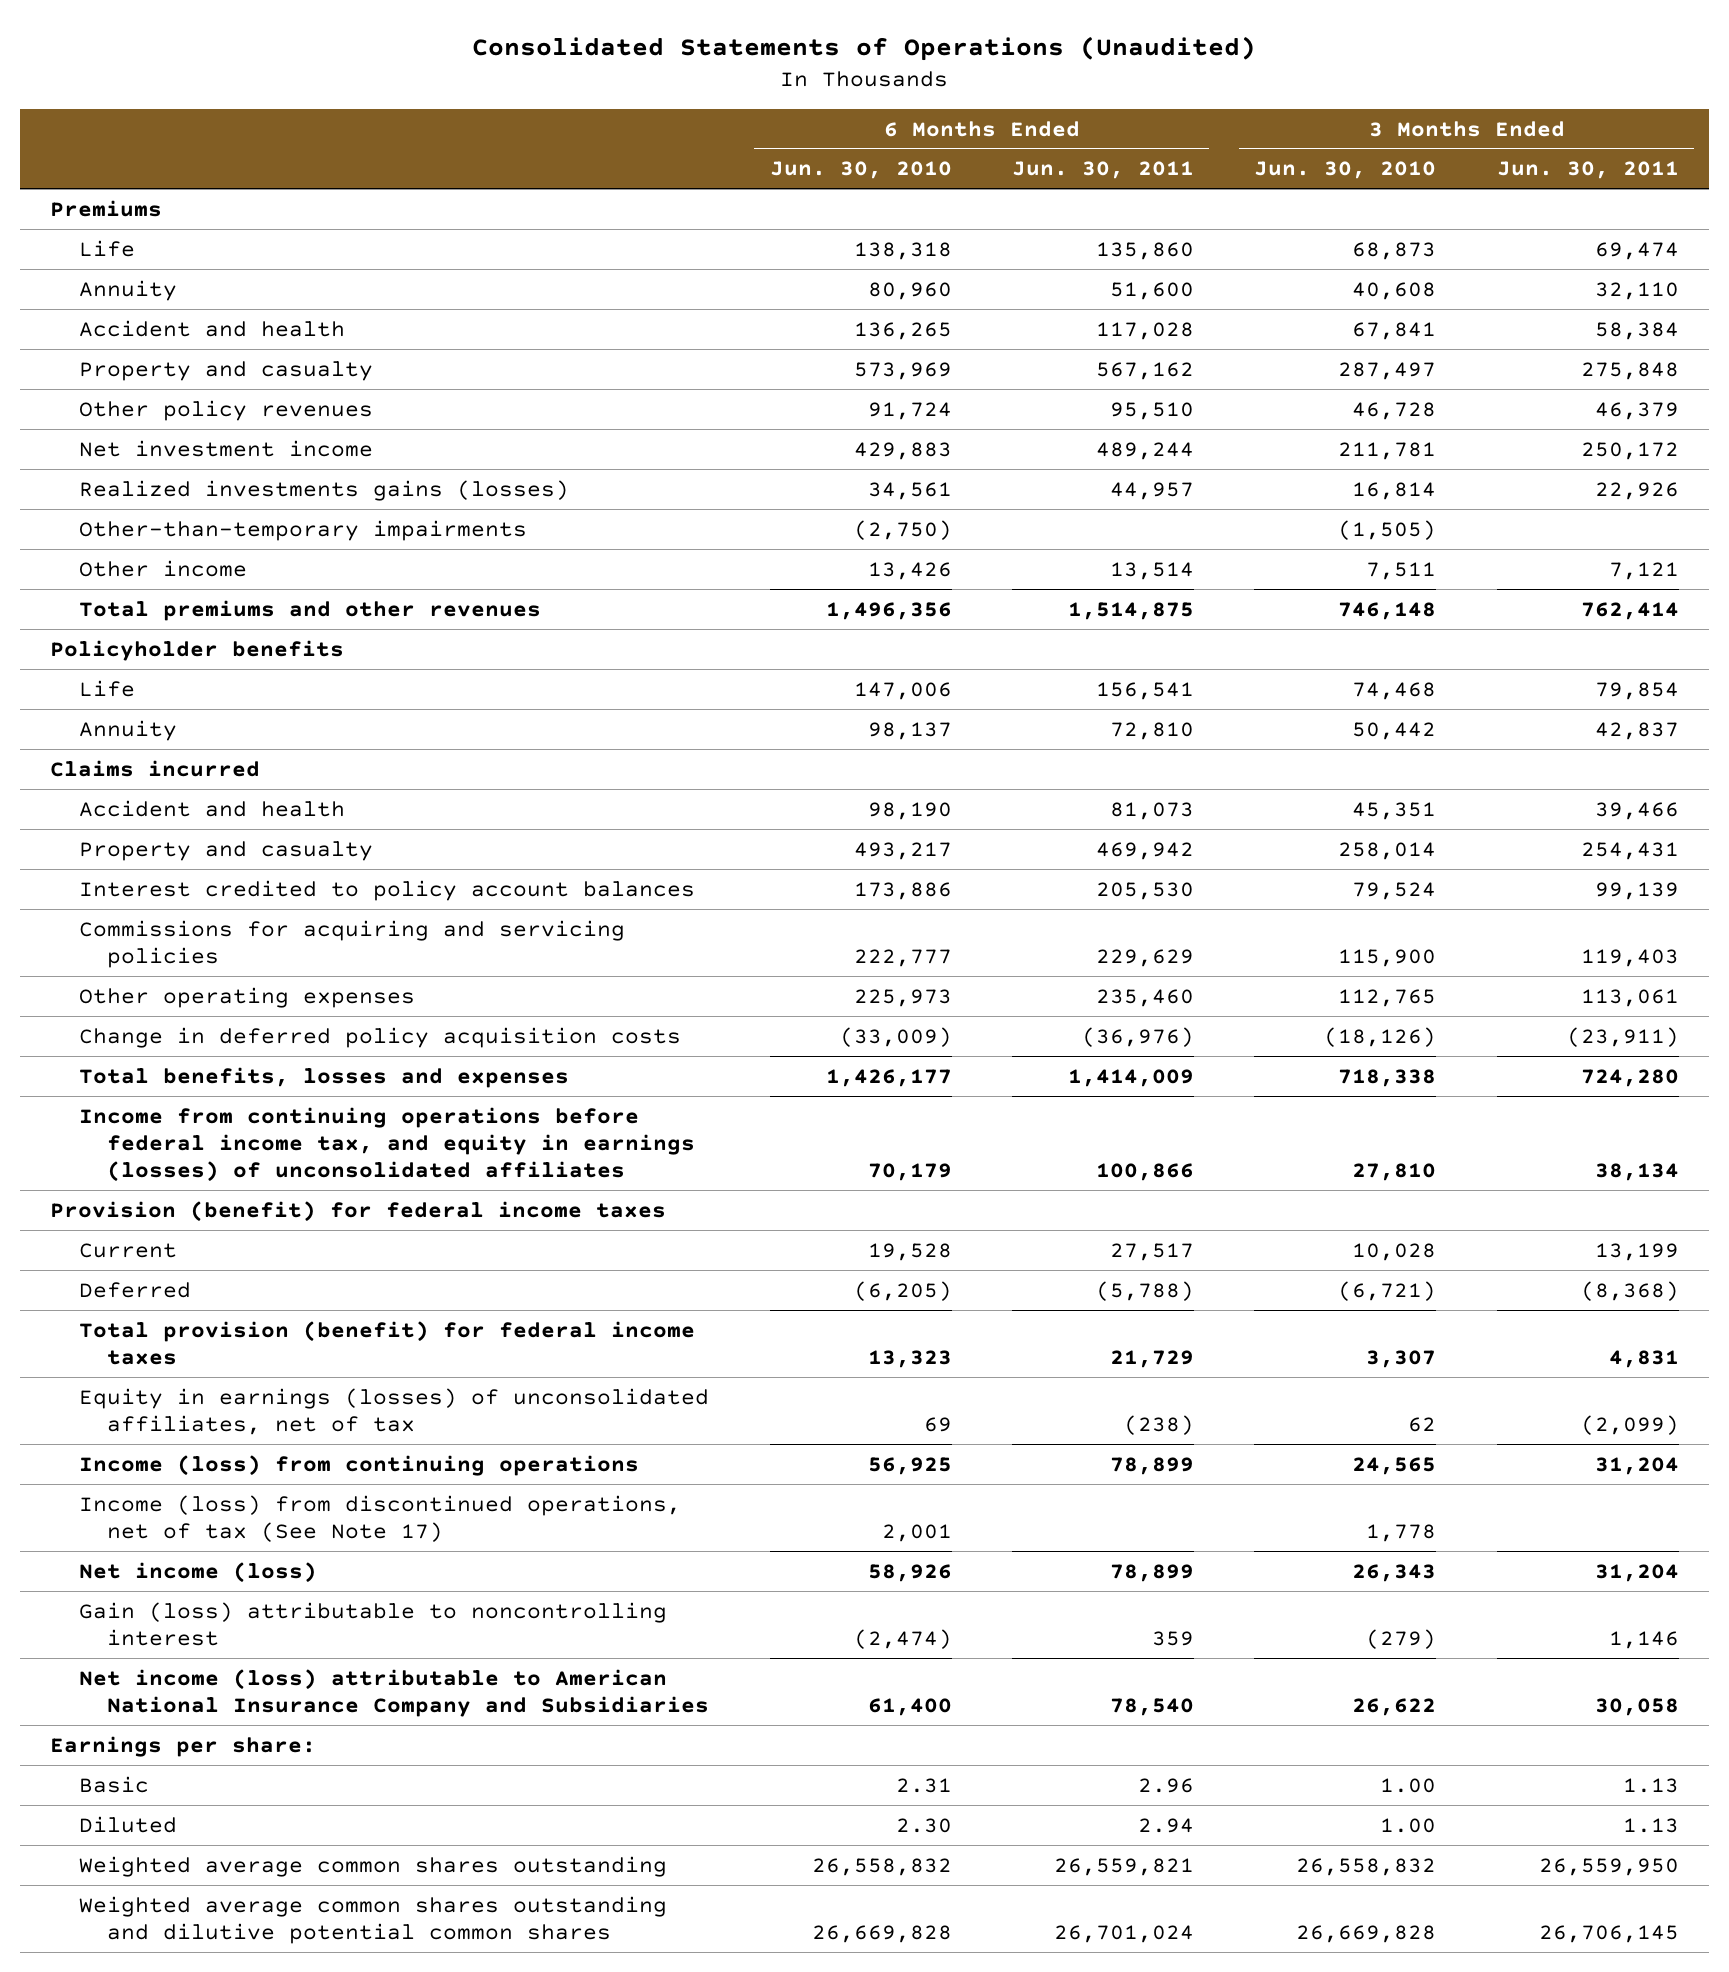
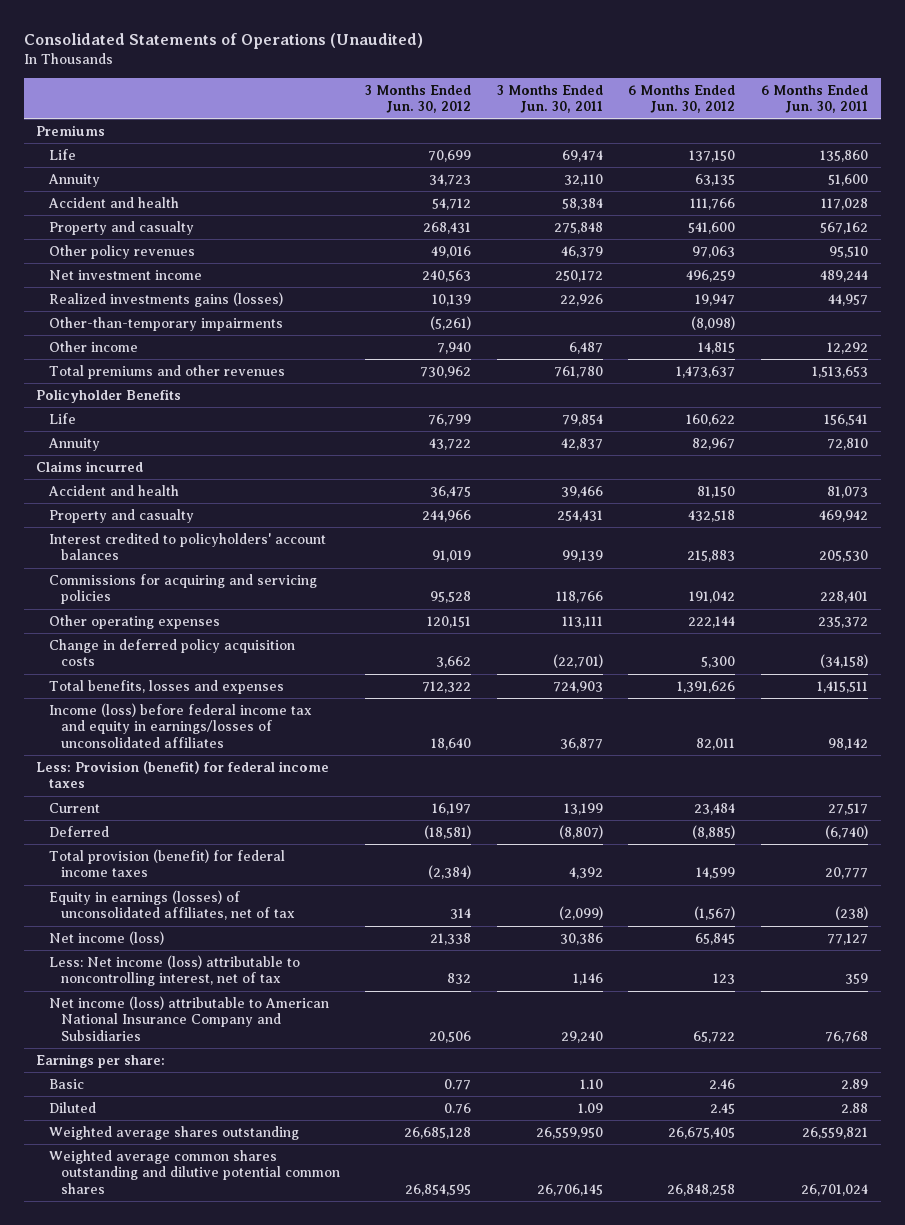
- | 6 Months Ended Jun. 30, 2010 | 6 Months Ended Jun. 30, 2011 | 3 Months Ended Jun. 30, 2010 | 3 Months Ended Jun. 30, 2011
+ | 3 Months Ended Jun. 30, 2012 | 3 Months Ended Jun. 30, 2011 | 6 Months Ended Jun. 30, 2012 | 6 Months Ended Jun. 30, 2011
- Other income | 13,426 | 13,514 | 7,511 | 7,121
- Total premiums and other revenues | 1,496,356 | 1,514,875 | 746,148 | 762,414
- Policyholder benefits
+ Other income | 7,940 | 6,487 | 14,815 | 12,292
+ Total premiums and other revenues | 730,962 | 761,780 | 1,473,637 | 1,513,653
+ Policyholder Benefits
- Interest credited to policy account balances | 173,886 | 205,530 | 79,524 | 99,139
- Commissions for acquiring and servicing policies | 222,777 | 229,629 | 115,900 | 119,403
- Other operating expenses | 225,973 | 235,460 | 112,765 | 113,061
- Change in deferred policy acquisition costs | (33,009) | (36,976) | (18,126) | (23,911)
- Total benefits, losses and expenses | 1,426,177 | 1,414,009 | 718,338 | 724,280
- Income from continuing operations before federal income tax, and equity in earnings (losses) of unconsolidated affiliates | 70,179 | 100,866 | 27,810 | 38,134
- Provision (benefit) for federal income taxes
+ Interest credited to policyholders' account balances | 91,019 | 99,139 | 215,883 | 205,530
+ Commissions for acquiring and servicing policies | 95,528 | 118,766 | 191,042 | 228,401
+ Other operating expenses | 120,151 | 113,111 | 222,144 | 235,372
+ Change in deferred policy acquisition costs | 3,662 | (22,701) | 5,300 | (34,158)
+ Total benefits, losses and expenses | 712,322 | 724,903 | 1,391,626 | 1,415,511
+ Income (loss) before federal income tax and equity in earnings/losses of unconsolidated affiliates | 18,640 | 36,877 | 82,011 | 98,142
+ Less: Provision (benefit) for federal income taxes
- Deferred | (6,205) | (5,788) | (6,721) | (8,368)
- Total provision (benefit) for federal income taxes | 13,323 | 21,729 | 3,307 | 4,831
+ Deferred | (18,581) | (8,807) | (8,885) | (6,740)
+ Total provision (benefit) for federal income taxes | (2,384) | 4,392 | 14,599 | 20,777
- Income (loss) from continuing operations | 56,925 | 78,899 | 24,565 | 31,204
- Income (loss) from discontinued operations, net of tax (See Note 17) | 2,001 | | 1,778 |
- Net income (loss) | 58,926 | 78,899 | 26,343 | 31,204
- Gain (loss) attributable to noncontrolling interest | (2,474) | 359 | (279) | 1,146
- Net income (loss) attributable to American National Insurance Company and Subsidiaries | 61,400 | 78,540 | 26,622 | 30,058
+ Net income (loss) | 21,338 | 30,386 | 65,845 | 77,127
+ Less: Net income (loss) attributable to noncontrolling interest, net of tax | 832 | 1,146 | 123 | 359
+ Net income (loss) attributable to American National Insurance Company and Subsidiaries | 20,506 | 29,240 | 65,722 | 76,768
- Basic | 2.31 | 2.96 | 1.00 | 1.13
- Diluted | 2.30 | 2.94 | 1.00 | 1.13
- Weighted average common shares outstanding | 26,558,832 | 26,559,821 | 26,558,832 | 26,559,950
+ Basic | 0.77 | 1.10 | 2.46 | 2.89
+ Diluted | 0.76 | 1.09 | 2.45 | 2.88
+ Weighted average shares outstanding | 26,685,128 | 26,559,950 | 26,675,405 | 26,559,821

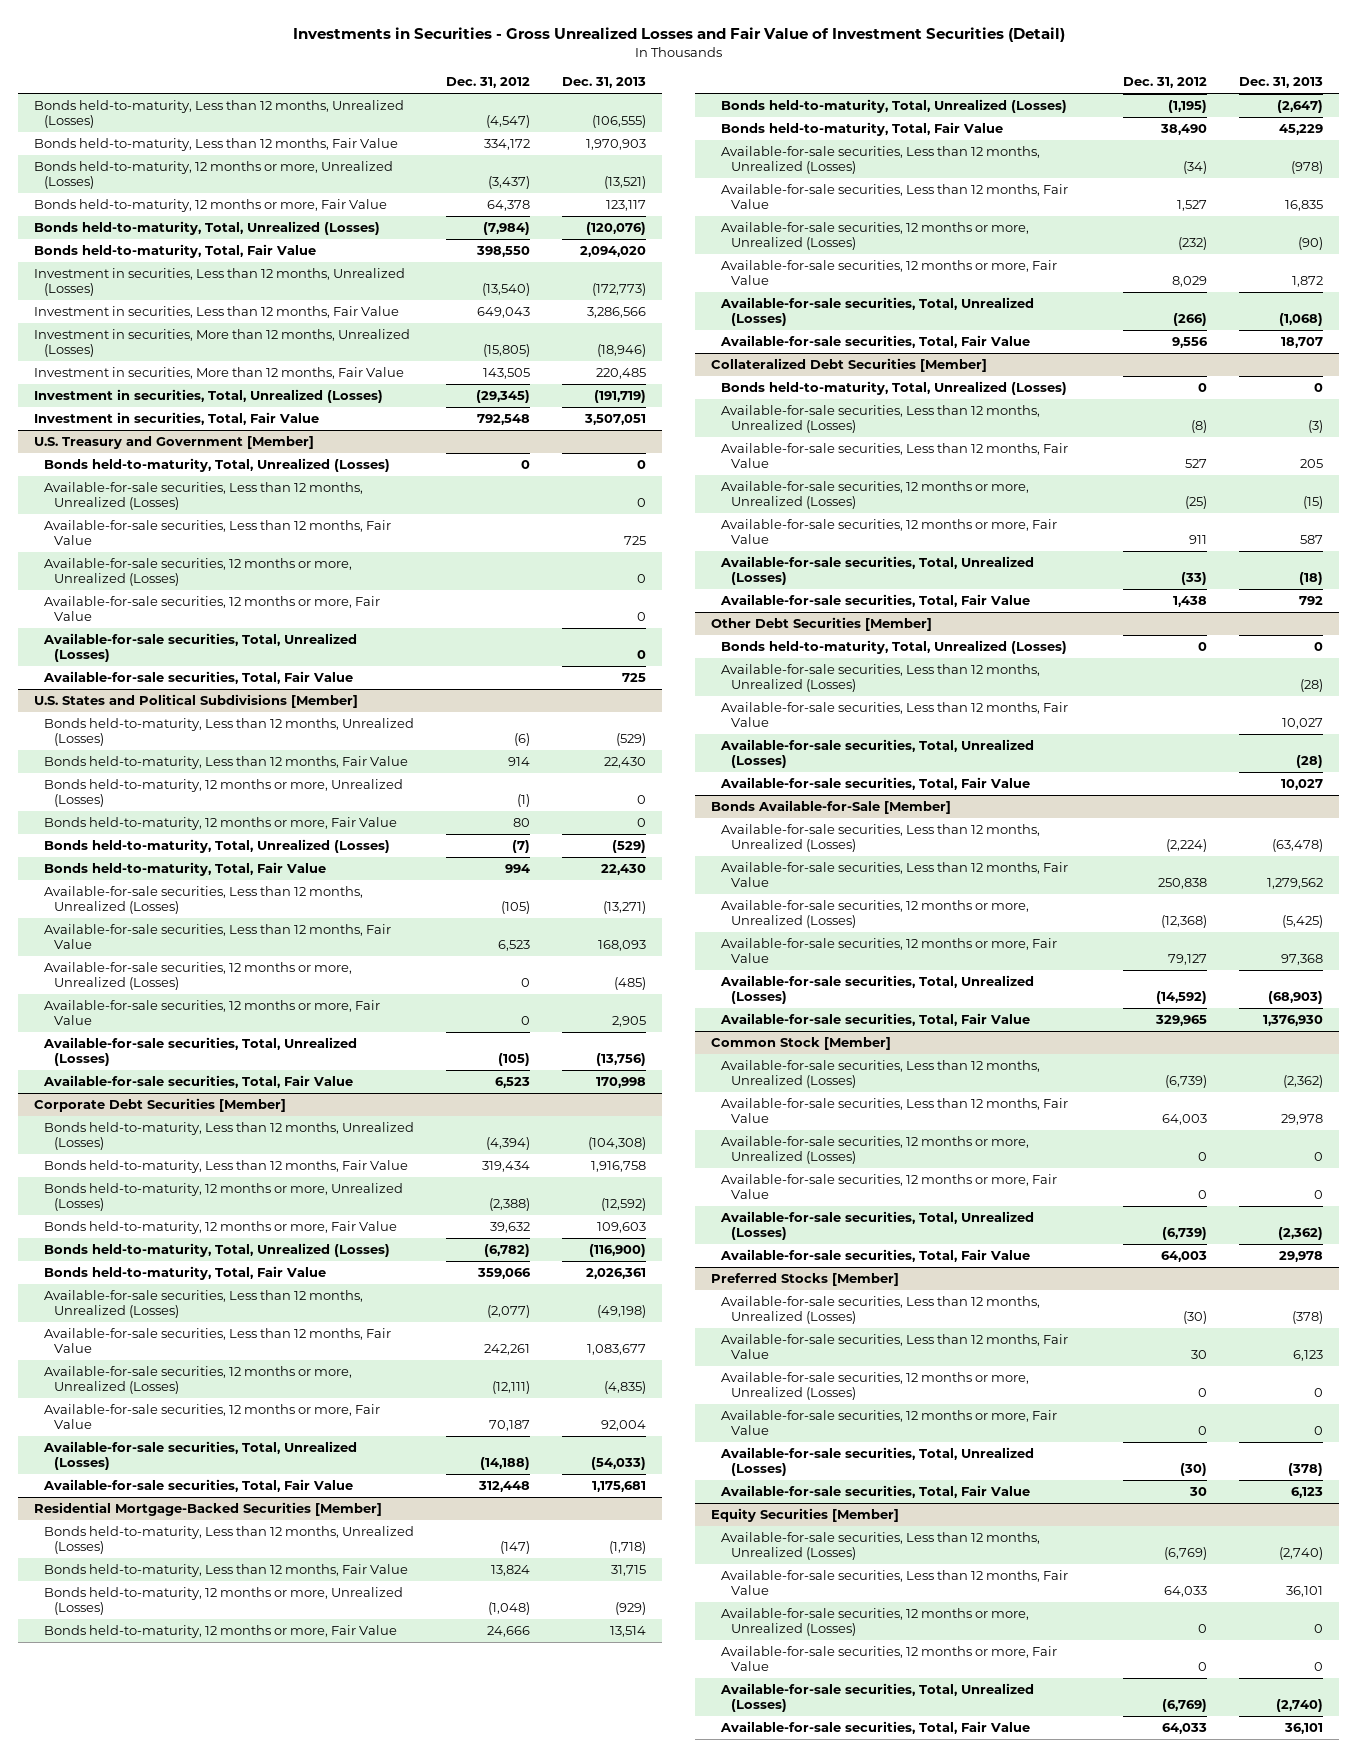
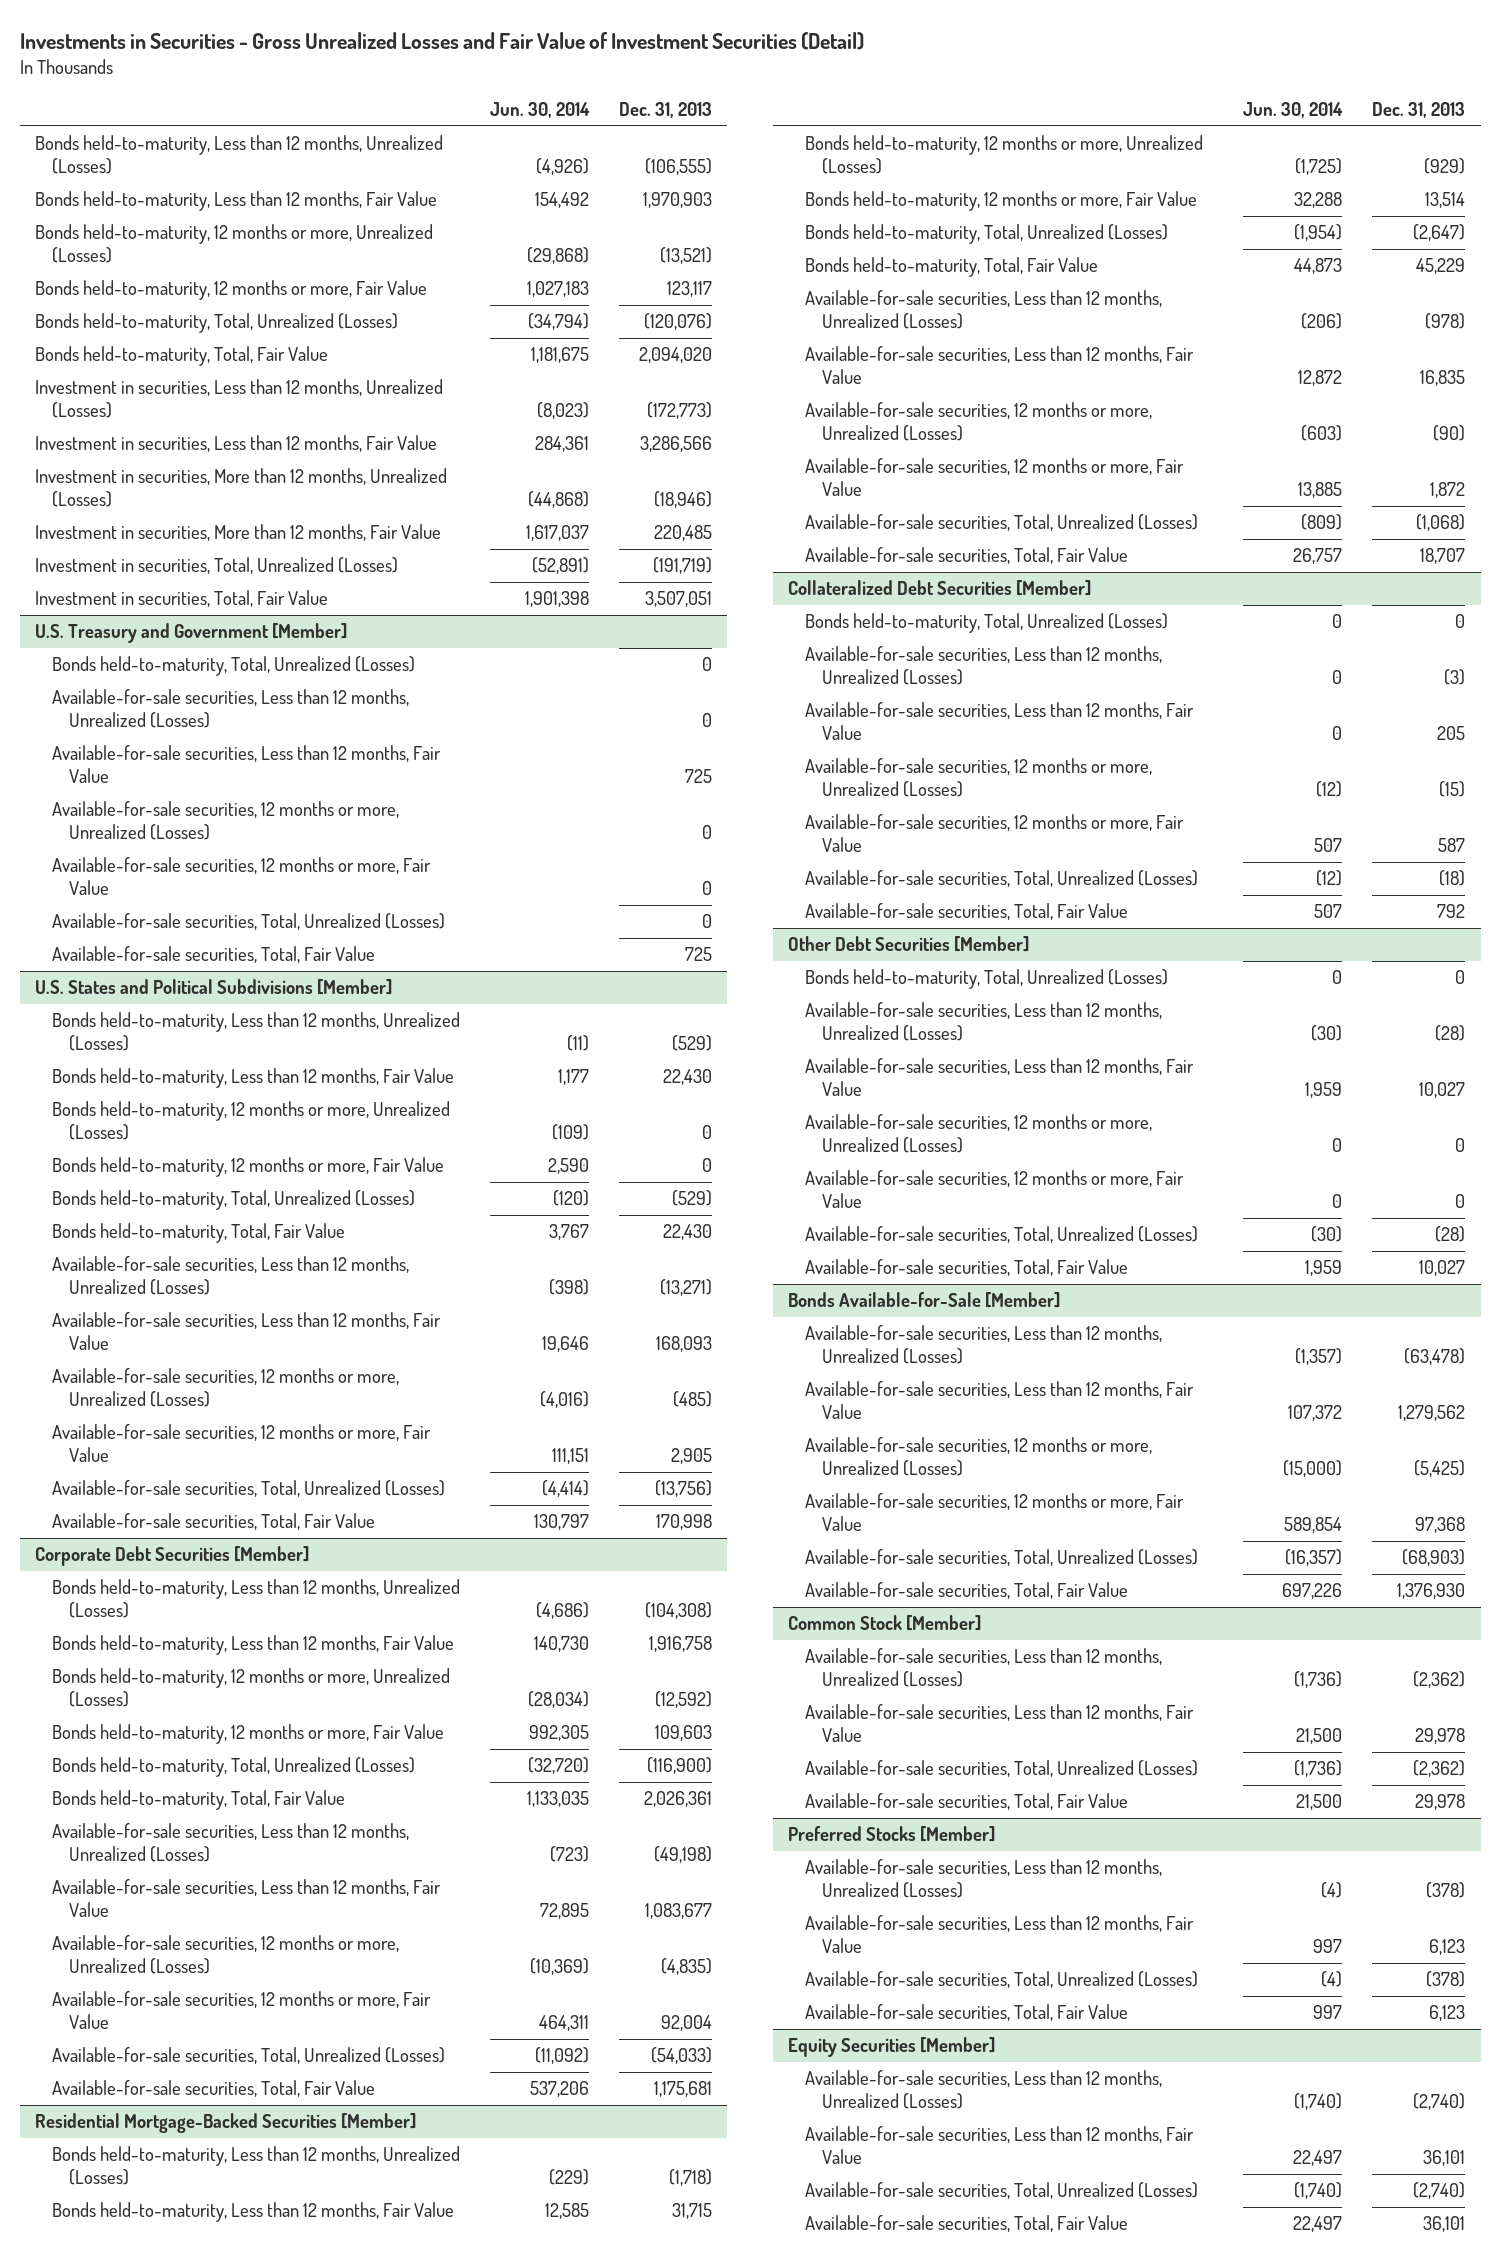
- | Dec. 31, 2012 | Dec. 31, 2013
+ | Jun. 30, 2014 | Dec. 31, 2013
@ Other Debt Securities [Member]
+ Available-for-sale securities, 12 months or more, Unrealized (Losses) | 0 | 0
+ Available-for-sale securities, 12 months or more, Fair Value | 0 | 0
@ Common Stock [Member]
- Available-for-sale securities, 12 months or more, Unrealized (Losses) | 0 | 0
- Available-for-sale securities, 12 months or more, Fair Value | 0 | 0
@ Preferred Stocks [Member]
- Available-for-sale securities, 12 months or more, Unrealized (Losses) | 0 | 0
- Available-for-sale securities, 12 months or more, Fair Value | 0 | 0
@ Equity Securities [Member]
- Available-for-sale securities, 12 months or more, Unrealized (Losses) | 0 | 0
- Available-for-sale securities, 12 months or more, Fair Value | 0 | 0

